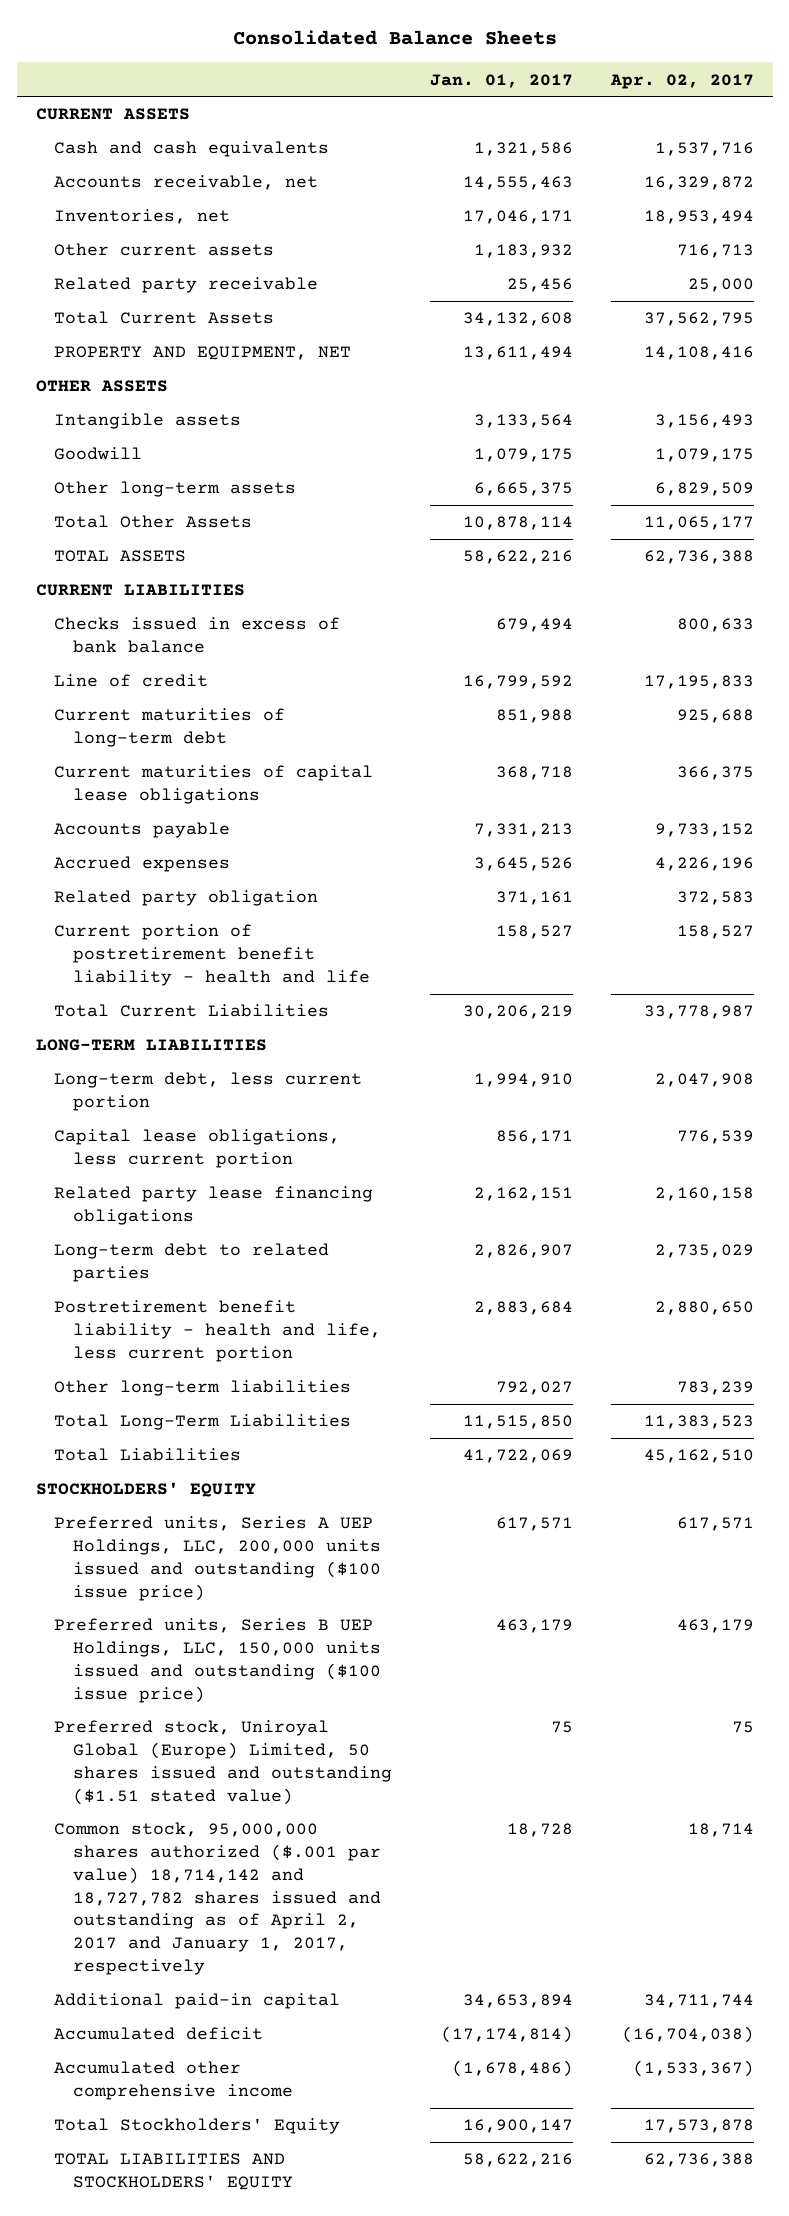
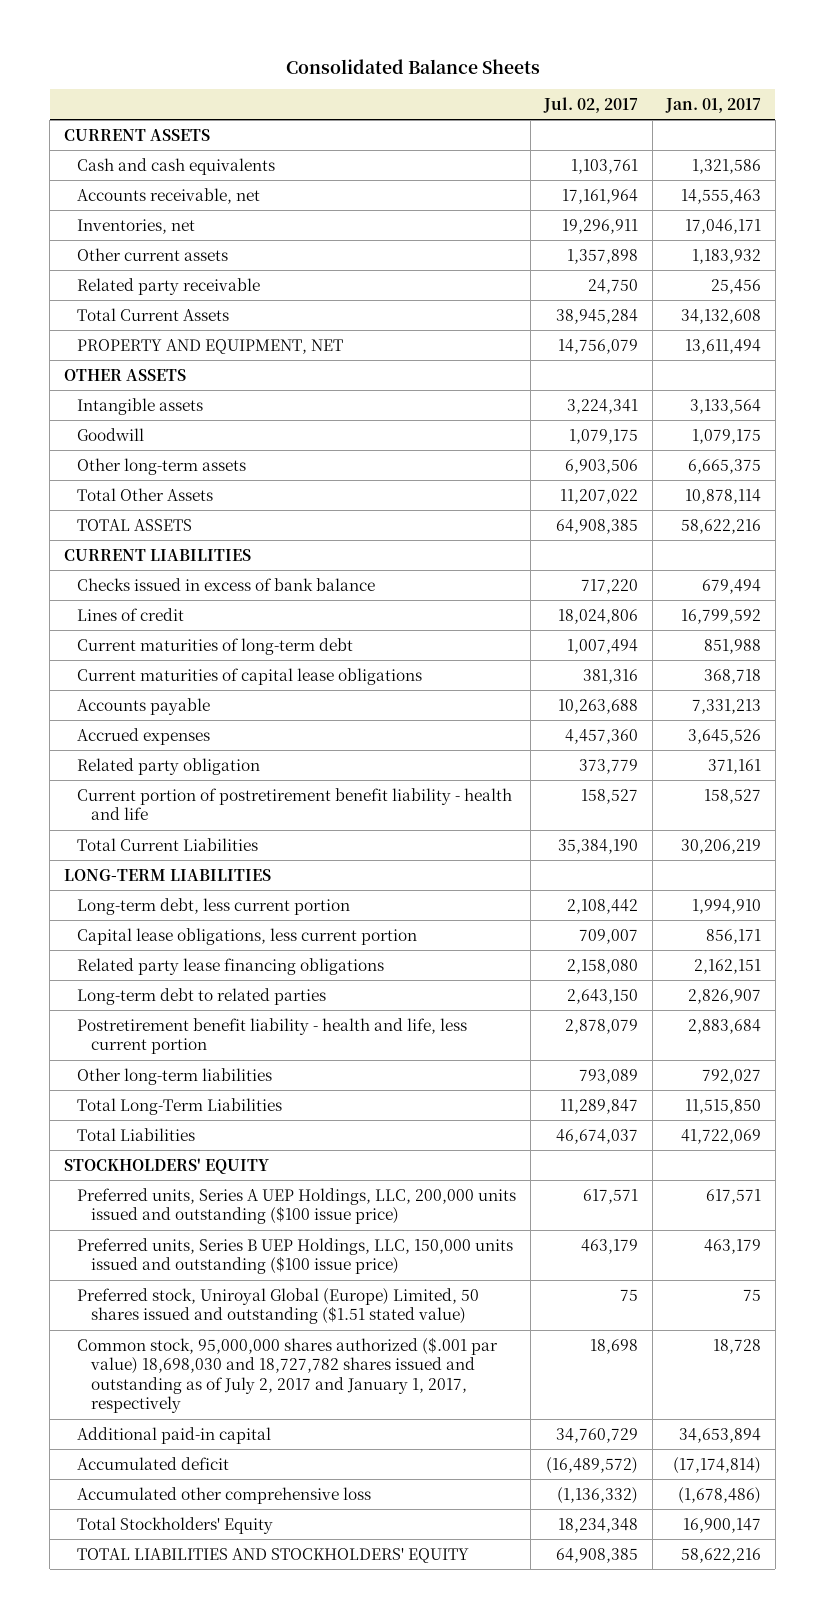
- | Jan. 01, 2017 | Apr. 02, 2017
+ | Jul. 02, 2017 | Jan. 01, 2017
- Line of credit | 16,799,592 | 17,195,833
+ Lines of credit | 18,024,806 | 16,799,592
- Common stock, 95,000,000 shares authorized ($.001 par value) 18,714,142 and 18,727,782 shares issued and outstanding as of April 2, 2017 and January 1, 2017, respectively | 18,728 | 18,714
+ Common stock, 95,000,000 shares authorized ($.001 par value) 18,698,030 and 18,727,782 shares issued and outstanding as of July 2, 2017 and January 1, 2017, respectively | 18,698 | 18,728
- Accumulated other comprehensive income | (1,678,486) | (1,533,367)
+ Accumulated other comprehensive loss | (1,136,332) | (1,678,486)

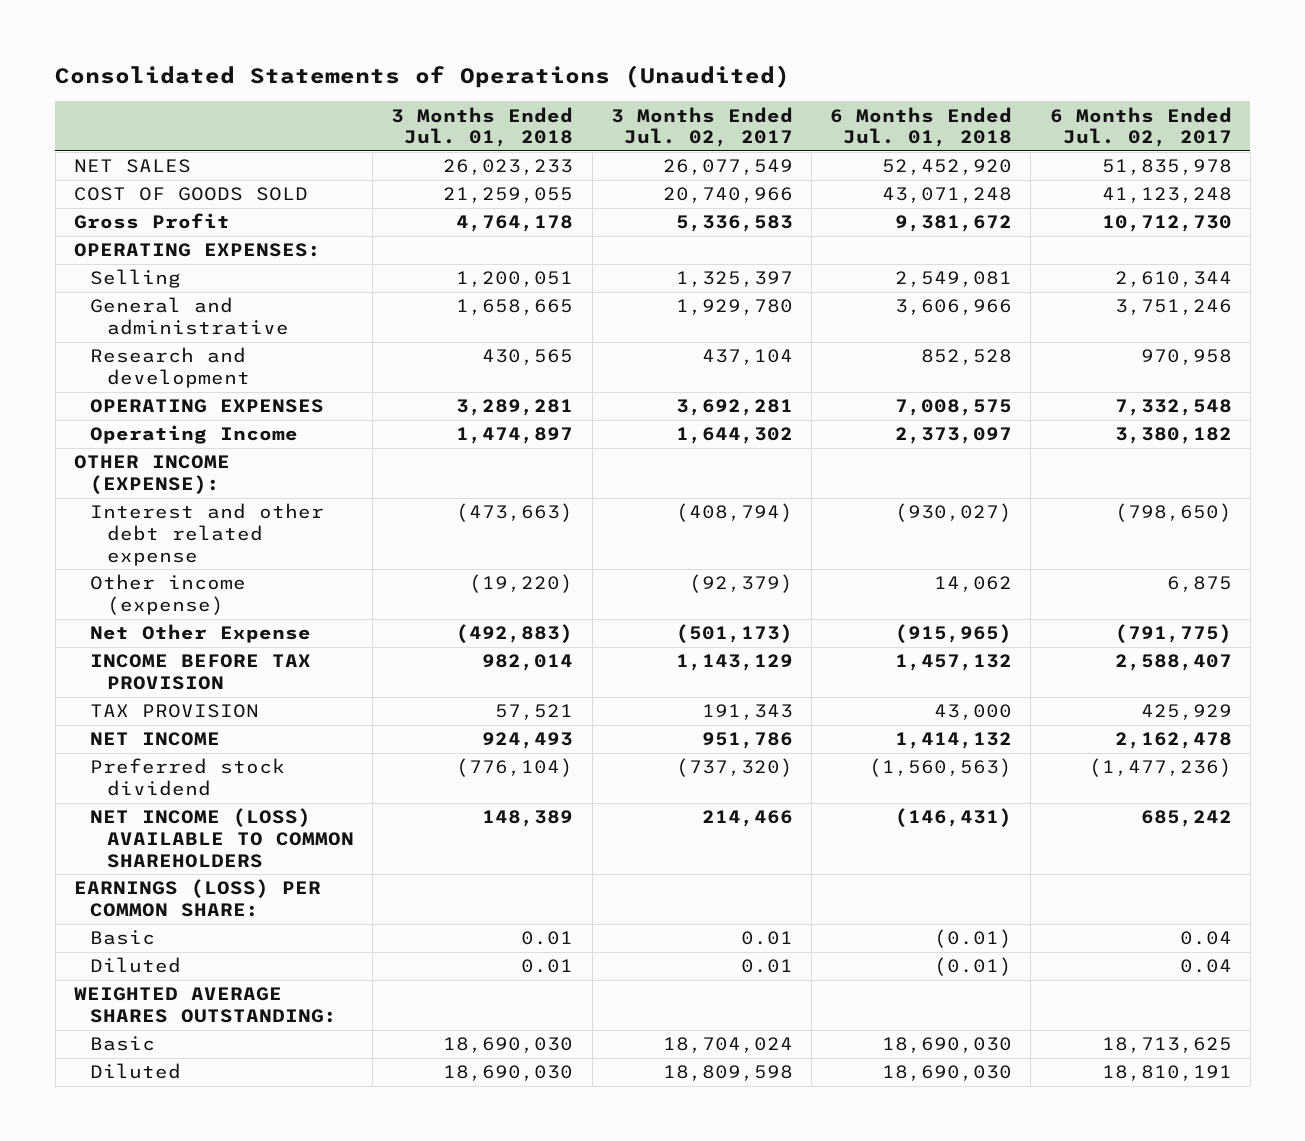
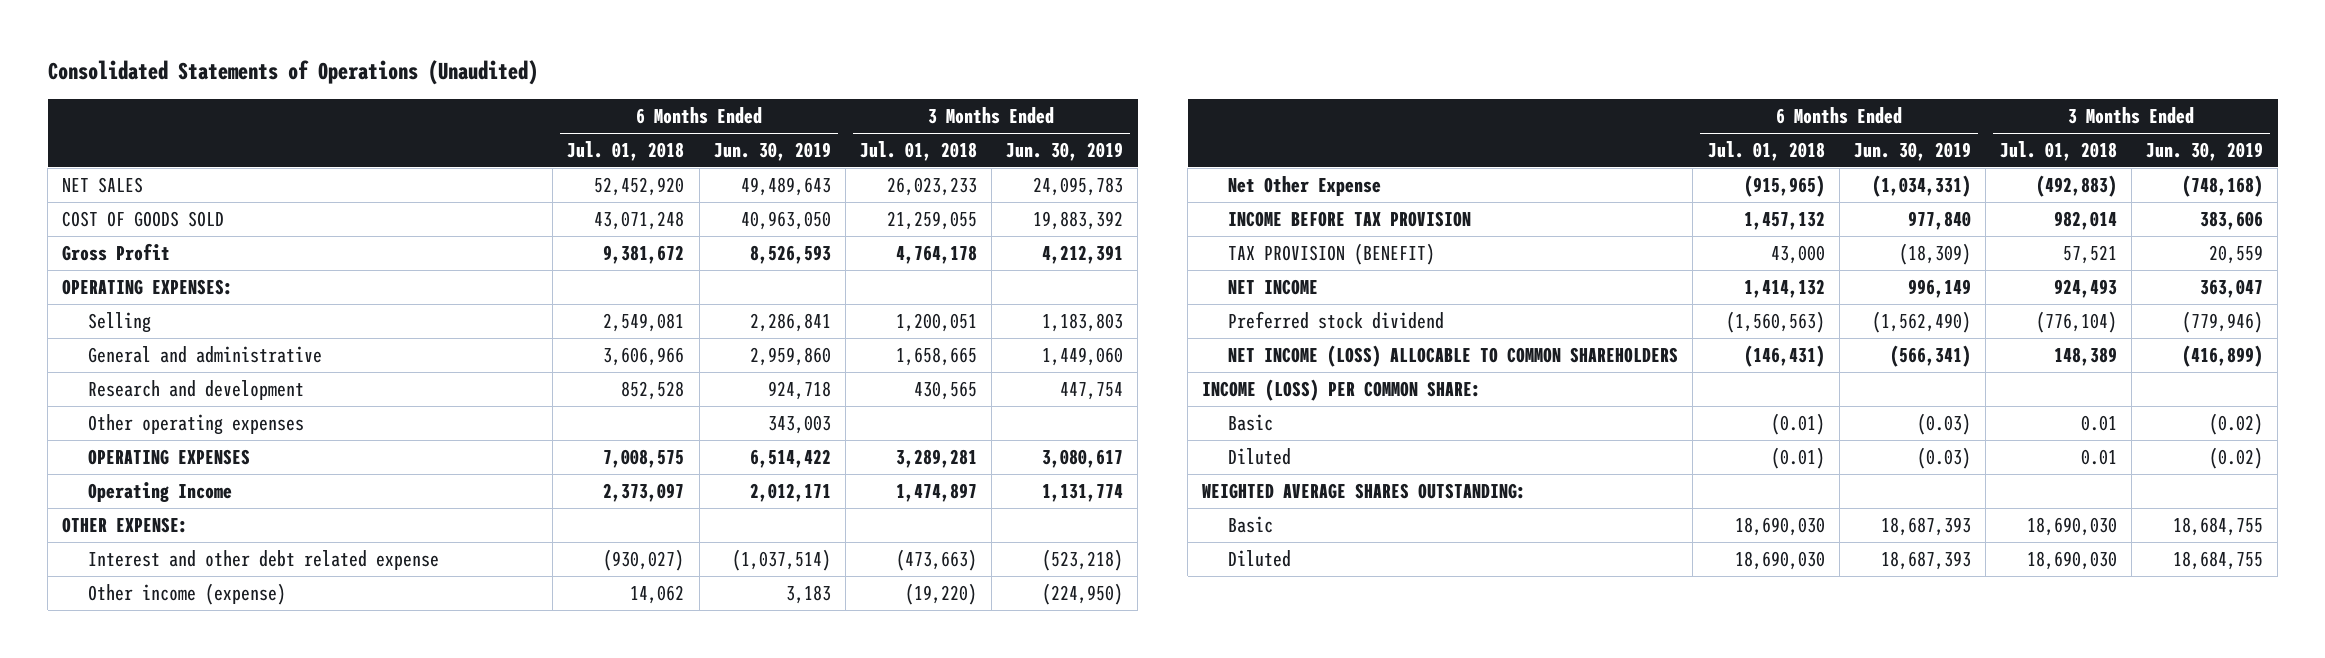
- | 3 Months Ended Jul. 01, 2018 | 3 Months Ended Jul. 02, 2017 | 6 Months Ended Jul. 01, 2018 | 6 Months Ended Jul. 02, 2017
+ | 6 Months Ended Jul. 01, 2018 | 6 Months Ended Jun. 30, 2019 | 3 Months Ended Jul. 01, 2018 | 3 Months Ended Jun. 30, 2019
+ Other operating expenses | | 343,003 | |
- OTHER INCOME (EXPENSE):
+ OTHER EXPENSE:
- TAX PROVISION | 57,521 | 191,343 | 43,000 | 425,929
+ TAX PROVISION (BENEFIT) | 43,000 | (18,309) | 57,521 | 20,559
- NET INCOME (LOSS) AVAILABLE TO COMMON SHAREHOLDERS | 148,389 | 214,466 | (146,431) | 685,242
- EARNINGS (LOSS) PER COMMON SHARE:
+ NET INCOME (LOSS) ALLOCABLE TO COMMON SHAREHOLDERS | (146,431) | (566,341) | 148,389 | (416,899)
+ INCOME (LOSS) PER COMMON SHARE:

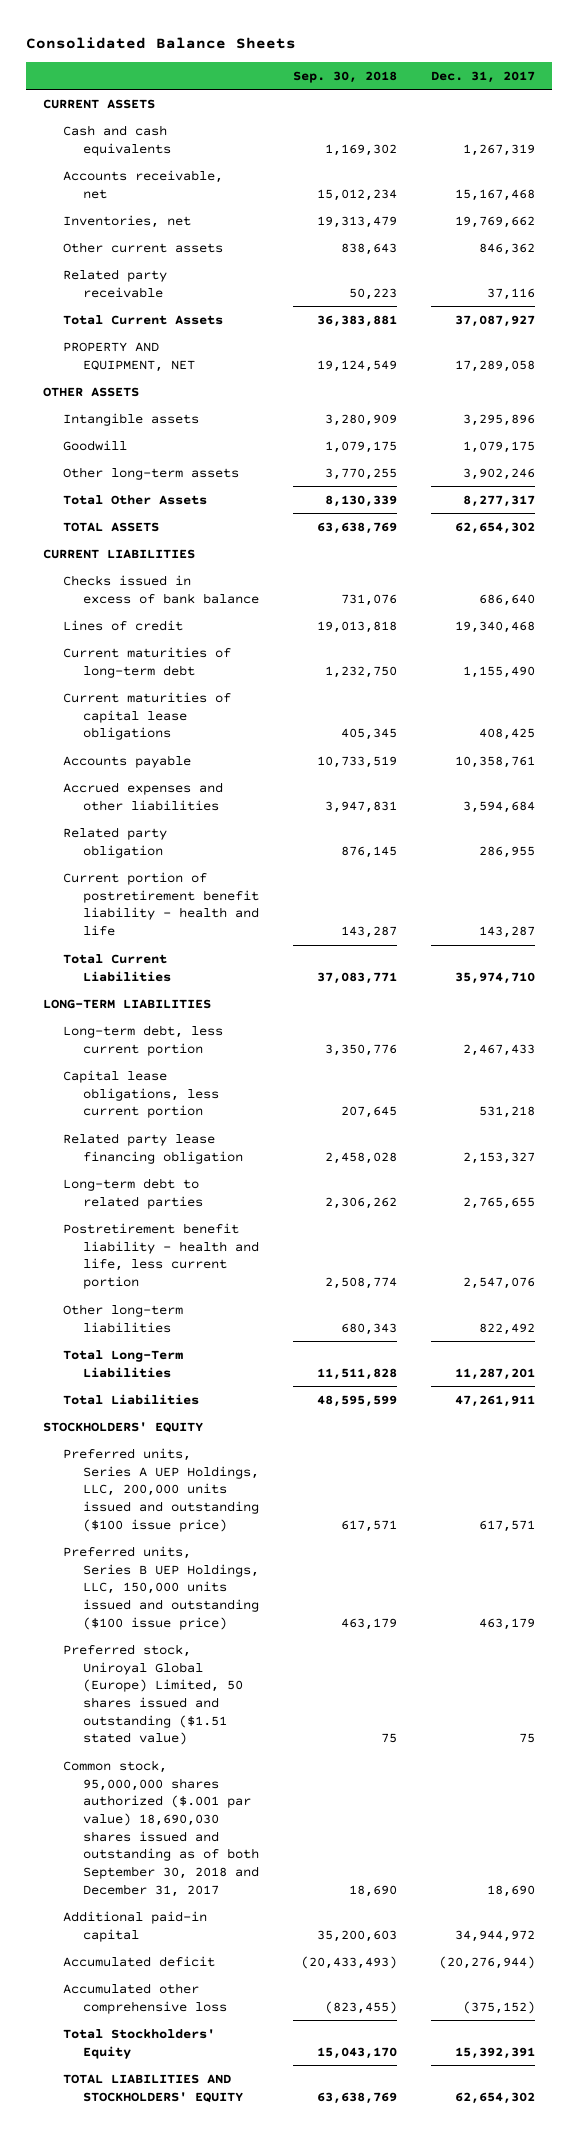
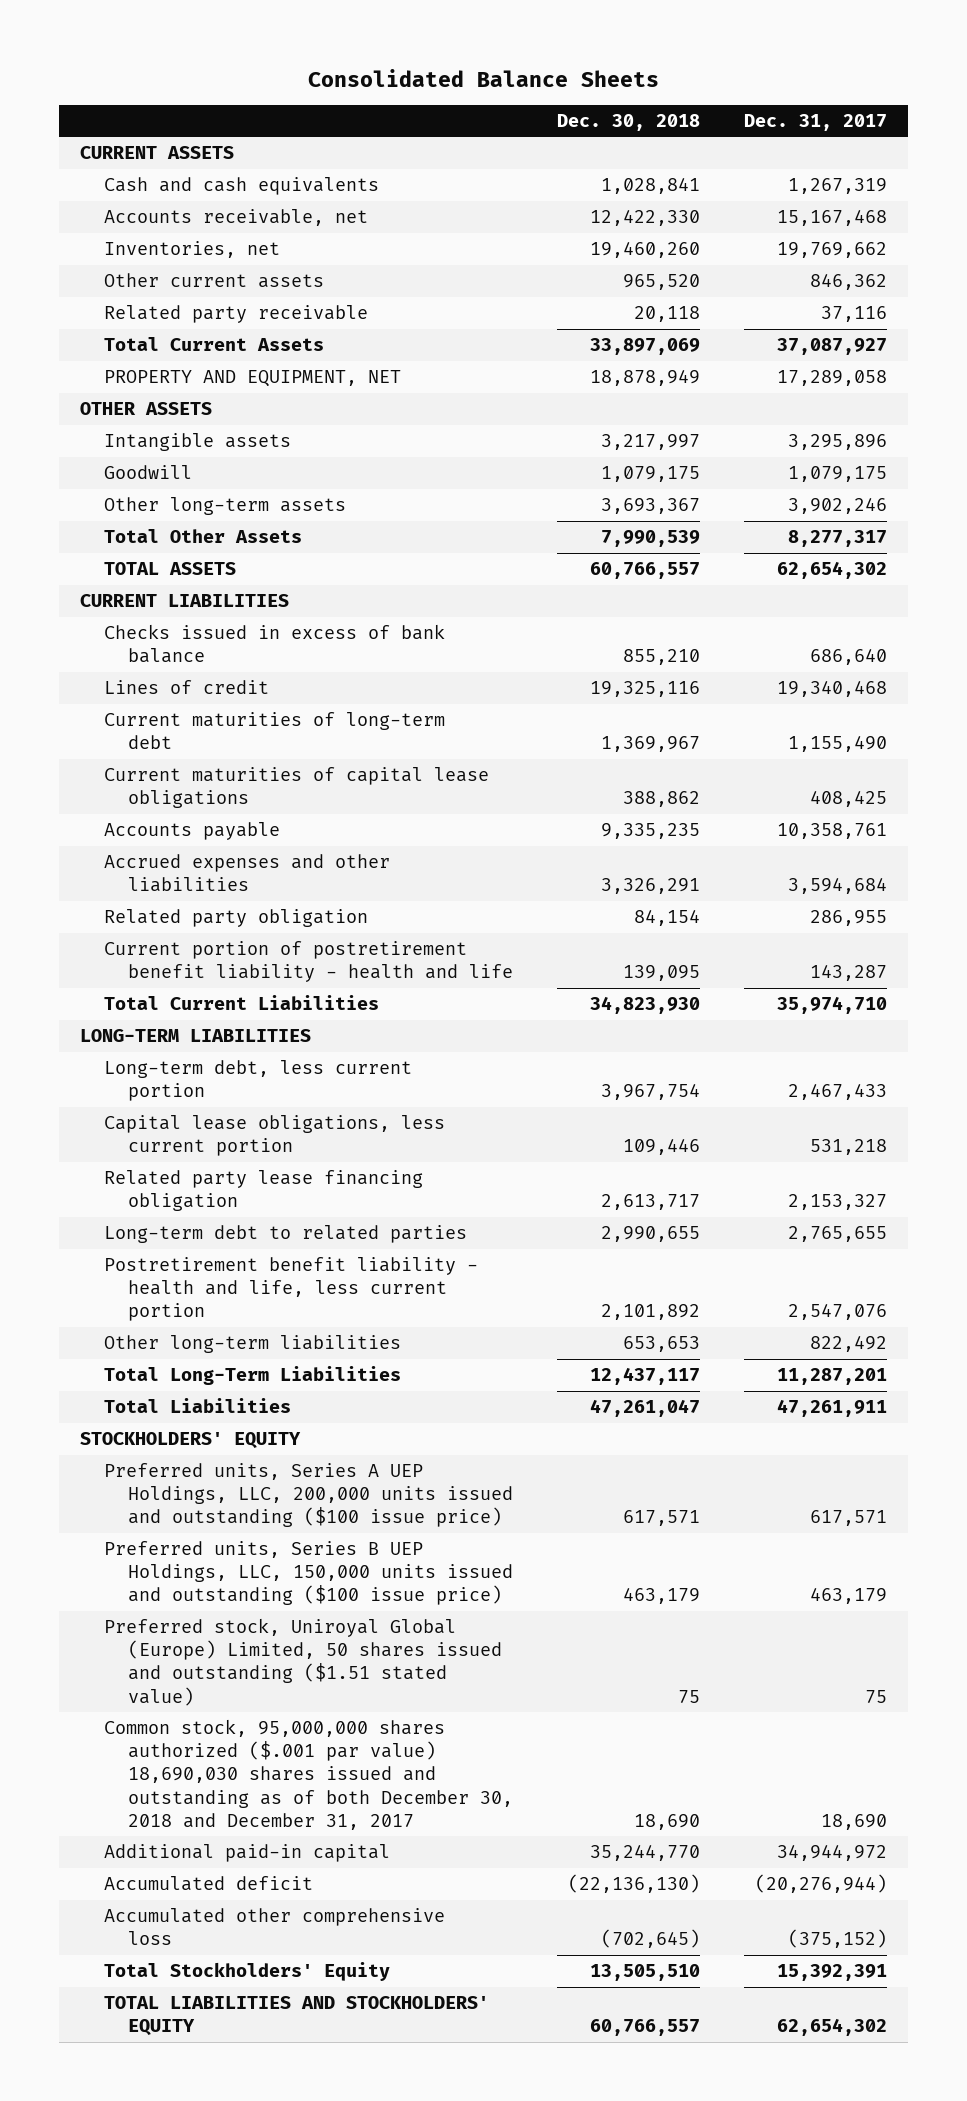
- | Sep. 30, 2018 | Dec. 31, 2017
+ | Dec. 30, 2018 | Dec. 31, 2017
- Common stock, 95,000,000 shares authorized ($.001 par value) 18,690,030 shares issued and outstanding as of both September 30, 2018 and December 31, 2017 | 18,690 | 18,690
+ Common stock, 95,000,000 shares authorized ($.001 par value) 18,690,030 shares issued and outstanding as of both December 30, 2018 and December 31, 2017 | 18,690 | 18,690

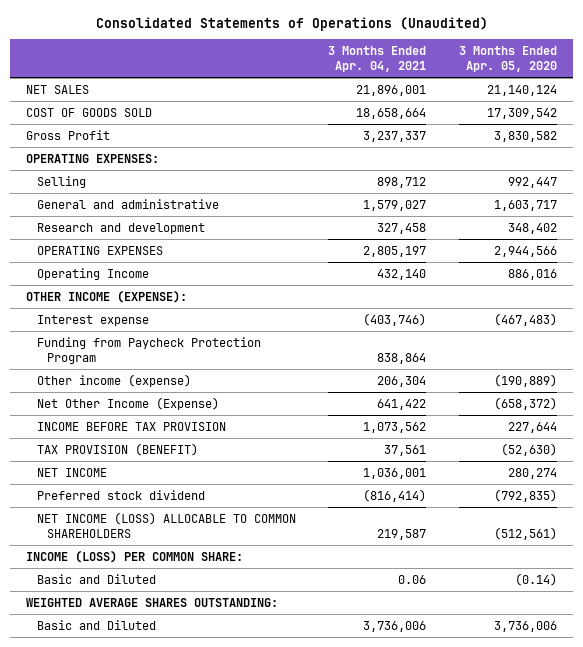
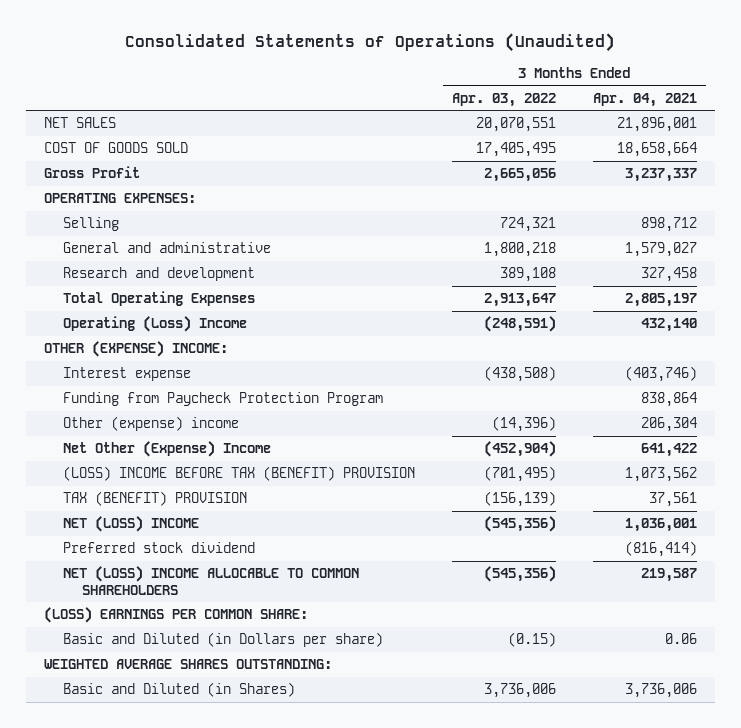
- | 3 Months Ended Apr. 04, 2021 | 3 Months Ended Apr. 05, 2020
+ | 3 Months Ended Apr. 03, 2022 | 3 Months Ended Apr. 04, 2021
- OPERATING EXPENSES | 2,805,197 | 2,944,566
- Operating Income | 432,140 | 886,016
- OTHER INCOME (EXPENSE):
+ Total Operating Expenses | 2,913,647 | 2,805,197
+ Operating (Loss) Income | (248,591) | 432,140
+ OTHER (EXPENSE) INCOME:
- Other income (expense) | 206,304 | (190,889)
- Net Other Income (Expense) | 641,422 | (658,372)
- INCOME BEFORE TAX PROVISION | 1,073,562 | 227,644
- TAX PROVISION (BENEFIT) | 37,561 | (52,630)
- NET INCOME | 1,036,001 | 280,274
+ Other (expense) income | (14,396) | 206,304
+ Net Other (Expense) Income | (452,904) | 641,422
+ (LOSS) INCOME BEFORE TAX (BENEFIT) PROVISION | (701,495) | 1,073,562
+ TAX (BENEFIT) PROVISION | (156,139) | 37,561
+ NET (LOSS) INCOME | (545,356) | 1,036,001
- NET INCOME (LOSS) ALLOCABLE TO COMMON SHAREHOLDERS | 219,587 | (512,561)
- INCOME (LOSS) PER COMMON SHARE:
- Basic and Diluted | 0.06 | (0.14)
+ NET (LOSS) INCOME ALLOCABLE TO COMMON SHAREHOLDERS | (545,356) | 219,587
+ (LOSS) EARNINGS PER COMMON SHARE:
+ Basic and Diluted (in Dollars per share) | (0.15) | 0.06
- Basic and Diluted | 3,736,006 | 3,736,006
+ Basic and Diluted (in Shares) | 3,736,006 | 3,736,006

